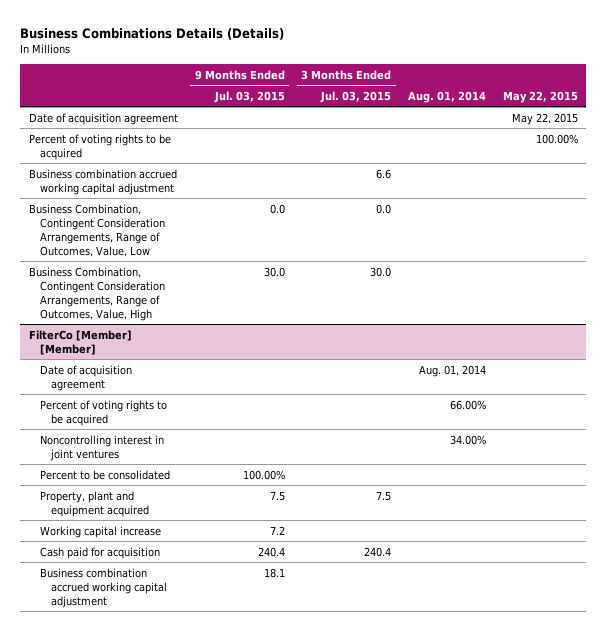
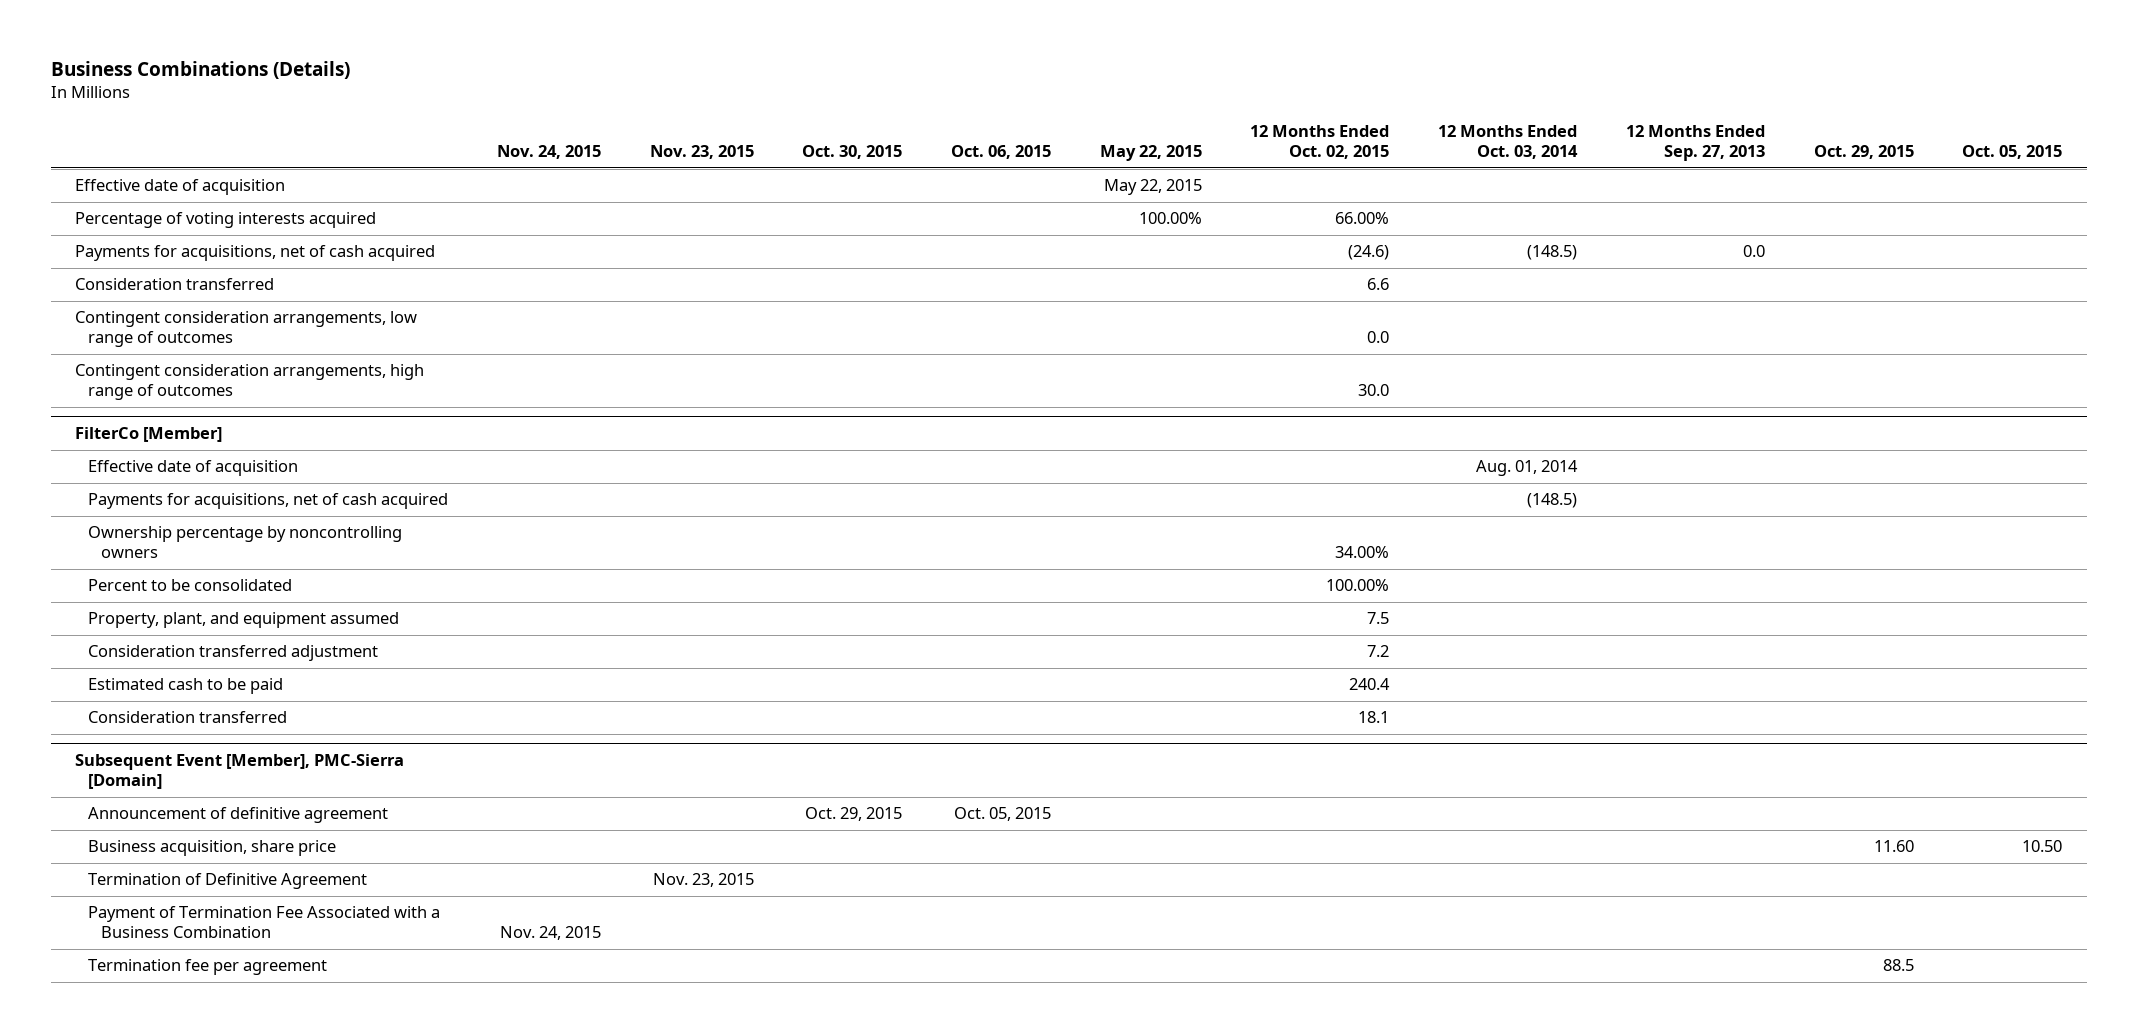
- Business Combinations Details (Details)
+ Business Combinations (Details)
- | 9 Months Ended Jul. 03, 2015 | 3 Months Ended Jul. 03, 2015 | Aug. 01, 2014 | May 22, 2015
+ | Nov. 24, 2015 | Nov. 23, 2015 | Oct. 30, 2015 | Oct. 06, 2015 | May 22, 2015 | 12 Months Ended Oct. 02, 2015 | 12 Months Ended Oct. 03, 2014 | 12 Months Ended Sep. 27, 2013 | Oct. 29, 2015 | Oct. 05, 2015
- Date of acquisition agreement | | | | May 22, 2015
- Percent of voting rights to be acquired | | | | 100.00%
- Business combination accrued working capital adjustment | | 6.6 | |
- Business Combination, Contingent Consideration Arrangements, Range of Outcomes, Value, Low | 0.0 | 0.0 | |
- Business Combination, Contingent Consideration Arrangements, Range of Outcomes, Value, High | 30.0 | 30.0 | |
- FilterCo [Member] [Member]
- Date of acquisition agreement | | | Aug. 01, 2014 |
- Percent of voting rights to be acquired | | | 66.00% |
- Noncontrolling interest in joint ventures | | | 34.00% |
+ Effective date of acquisition | | | | | May 22, 2015 | | | | |
+ Percentage of voting interests acquired | | | | | 100.00% | 66.00% | | | |
+ Payments for acquisitions, net of cash acquired | | | | | | (24.6) | (148.5) | 0.0 | |
+ Consideration transferred | | | | | | 6.6 | | | |
+ Contingent consideration arrangements, low range of outcomes | | | | | | 0.0 | | | |
+ Contingent consideration arrangements, high range of outcomes | | | | | | 30.0 | | | |
+ FilterCo [Member]
+ Effective date of acquisition | | | | | | | Aug. 01, 2014 | | |
+ Payments for acquisitions, net of cash acquired | | | | | | | (148.5) | | |
+ Ownership percentage by noncontrolling owners | | | | | | 34.00% | | | |
- Property, plant and equipment acquired | 7.5 | 7.5 | |
- Working capital increase | 7.2 | | |
- Cash paid for acquisition | 240.4 | 240.4 | |
- Business combination accrued working capital adjustment | 18.1 | | |
+ Property, plant, and equipment assumed | | | | | | 7.5 | | | |
+ Consideration transferred adjustment | | | | | | 7.2 | | | |
+ Estimated cash to be paid | | | | | | 240.4 | | | |
+ Consideration transferred | | | | | | 18.1 | | | |
+ Subsequent Event [Member], PMC-Sierra [Domain]
+ Announcement of definitive agreement | | | Oct. 29, 2015 | Oct. 05, 2015 | | | | | |
+ Business acquisition, share price | | | | | | | | | 11.60 | 10.50
+ Termination of Definitive Agreement | | Nov. 23, 2015 | | | | | | | |
+ Payment of Termination Fee Associated with a Business Combination | Nov. 24, 2015 | | | | | | | | |
+ Termination fee per agreement | | | | | | | | | 88.5 |

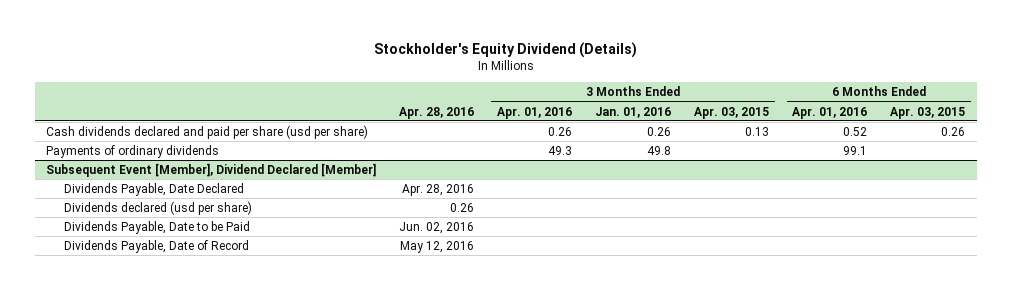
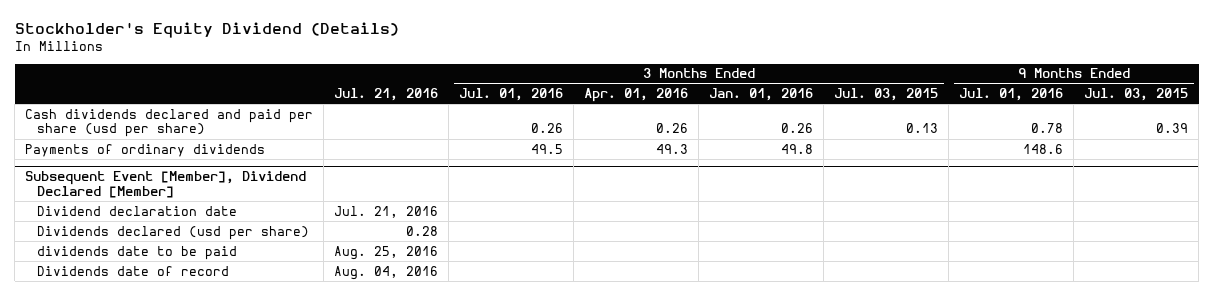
- | Apr. 28, 2016 | 3 Months Ended Apr. 01, 2016 | 3 Months Ended Jan. 01, 2016 | 3 Months Ended Apr. 03, 2015 | 6 Months Ended Apr. 01, 2016 | 6 Months Ended Apr. 03, 2015
+ | Jul. 21, 2016 | 3 Months Ended Jul. 01, 2016 | 3 Months Ended Apr. 01, 2016 | 3 Months Ended Jan. 01, 2016 | 3 Months Ended Jul. 03, 2015 | 9 Months Ended Jul. 01, 2016 | 9 Months Ended Jul. 03, 2015
@ Subsequent Event [Member], Dividend Declared [Member]
- Dividends Payable, Date Declared | Apr. 28, 2016 | | | | |
+ Dividend declaration date | Jul. 21, 2016 | | | | | |
- Dividends Payable, Date to be Paid | Jun. 02, 2016 | | | | |
- Dividends Payable, Date of Record | May 12, 2016 | | | | |
+ dividends date to be paid | Aug. 25, 2016 | | | | | |
+ Dividends date of record | Aug. 04, 2016 | | | | | |

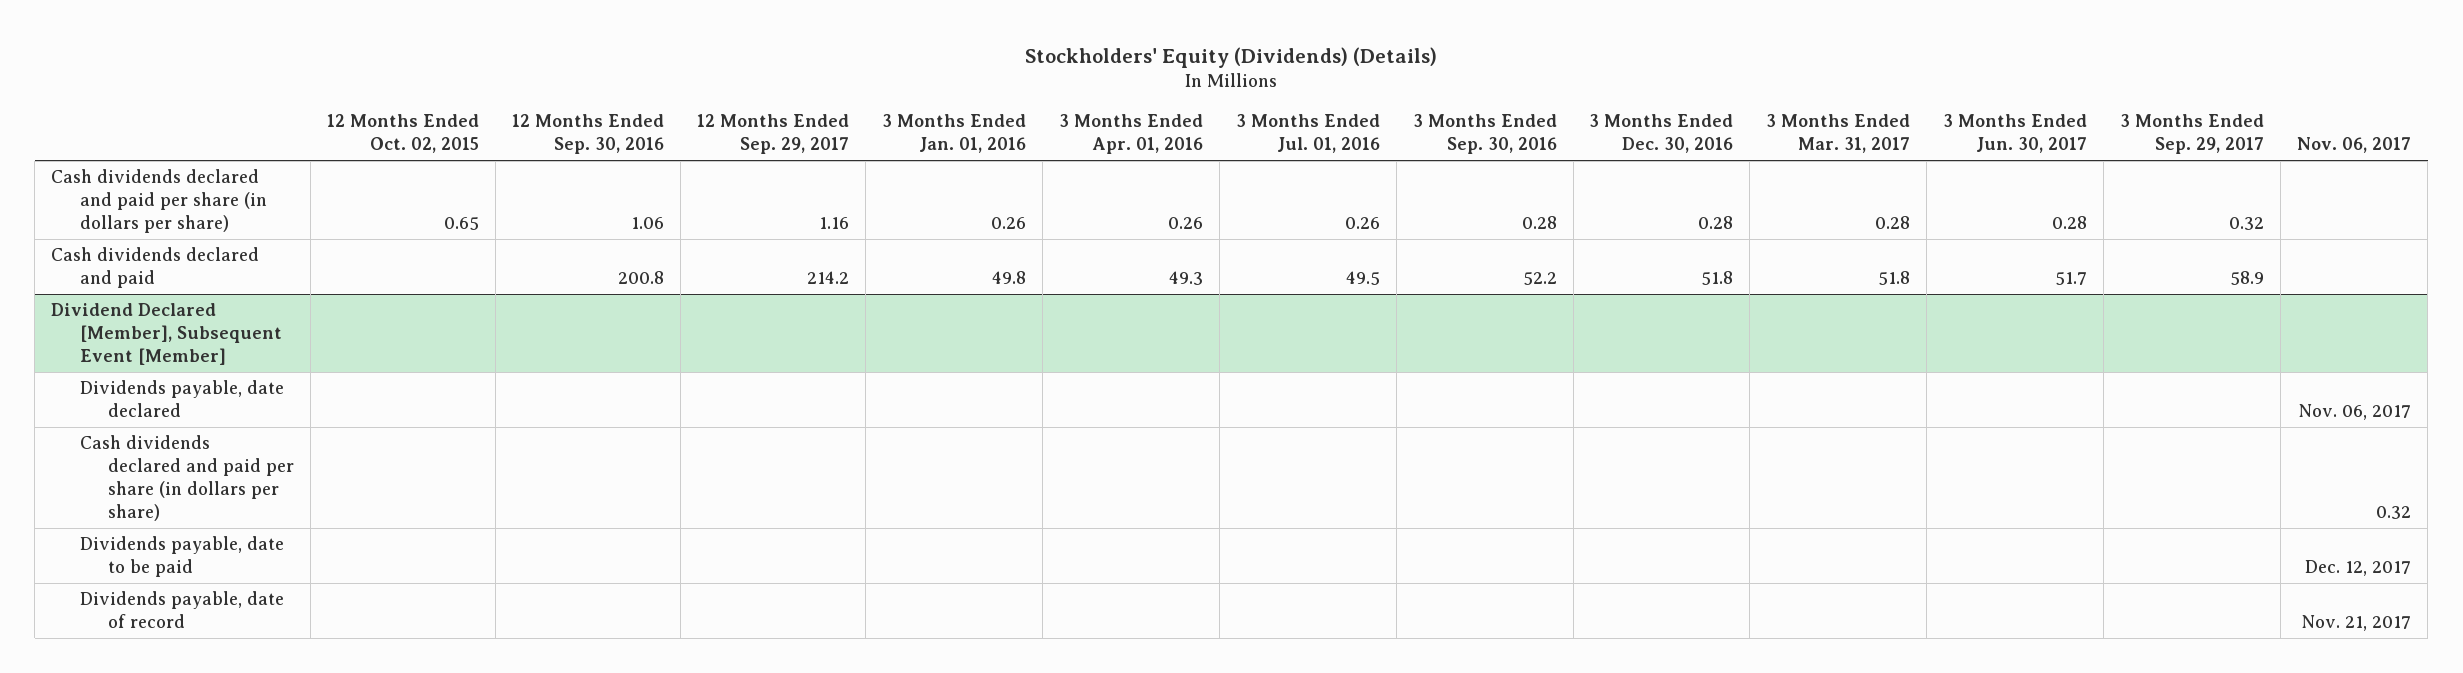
- Stockholder's Equity Dividend (Details)
+ Stockholders' Equity (Dividends) (Details)
- | Jul. 21, 2016 | 3 Months Ended Jul. 01, 2016 | 3 Months Ended Apr. 01, 2016 | 3 Months Ended Jan. 01, 2016 | 3 Months Ended Jul. 03, 2015 | 9 Months Ended Jul. 01, 2016 | 9 Months Ended Jul. 03, 2015
+ | 12 Months Ended Oct. 02, 2015 | 12 Months Ended Sep. 30, 2016 | 12 Months Ended Sep. 29, 2017 | 3 Months Ended Jan. 01, 2016 | 3 Months Ended Apr. 01, 2016 | 3 Months Ended Jul. 01, 2016 | 3 Months Ended Sep. 30, 2016 | 3 Months Ended Dec. 30, 2016 | 3 Months Ended Mar. 31, 2017 | 3 Months Ended Jun. 30, 2017 | 3 Months Ended Sep. 29, 2017 | Nov. 06, 2017
- Cash dividends declared and paid per share (usd per share) | | 0.26 | 0.26 | 0.26 | 0.13 | 0.78 | 0.39
- Payments of ordinary dividends | | 49.5 | 49.3 | 49.8 | | 148.6 |
- Subsequent Event [Member], Dividend Declared [Member]
- Dividend declaration date | Jul. 21, 2016 | | | | | |
- Dividends declared (usd per share) | 0.28 | | | | | |
- dividends date to be paid | Aug. 25, 2016 | | | | | |
- Dividends date of record | Aug. 04, 2016 | | | | | |
+ Cash dividends declared and paid per share (in dollars per share) | 0.65 | 1.06 | 1.16 | 0.26 | 0.26 | 0.26 | 0.28 | 0.28 | 0.28 | 0.28 | 0.32 |
+ Cash dividends declared and paid | | 200.8 | 214.2 | 49.8 | 49.3 | 49.5 | 52.2 | 51.8 | 51.8 | 51.7 | 58.9 |
+ Dividend Declared [Member], Subsequent Event [Member]
+ Dividends payable, date declared | | | | | | | | | | | | Nov. 06, 2017
+ Cash dividends declared and paid per share (in dollars per share) | | | | | | | | | | | | 0.32
+ Dividends payable, date to be paid | | | | | | | | | | | | Dec. 12, 2017
+ Dividends payable, date of record | | | | | | | | | | | | Nov. 21, 2017

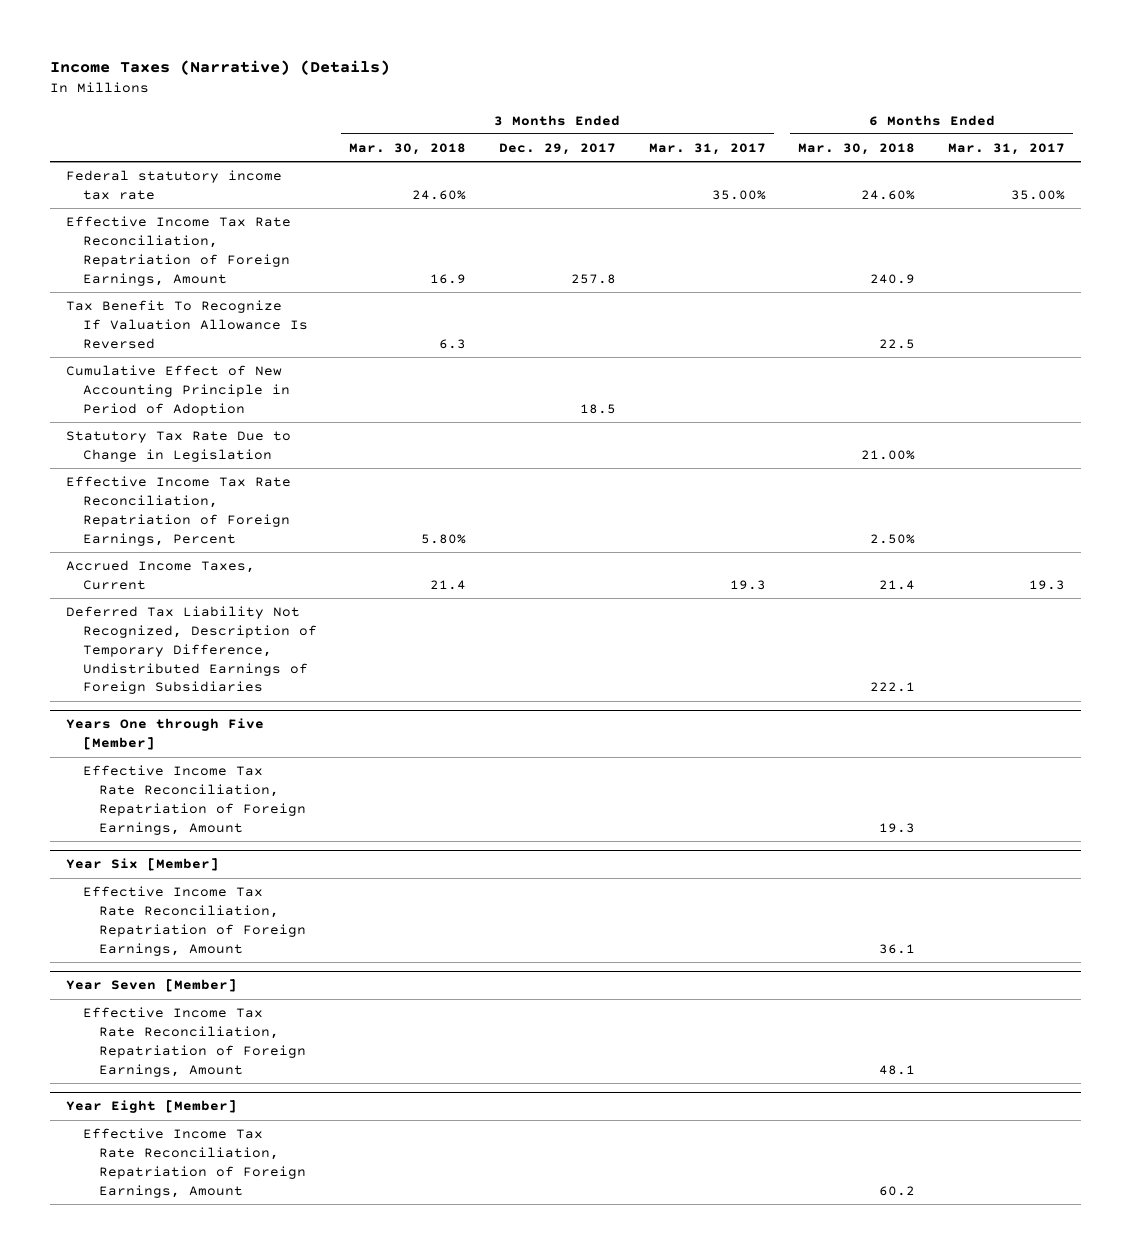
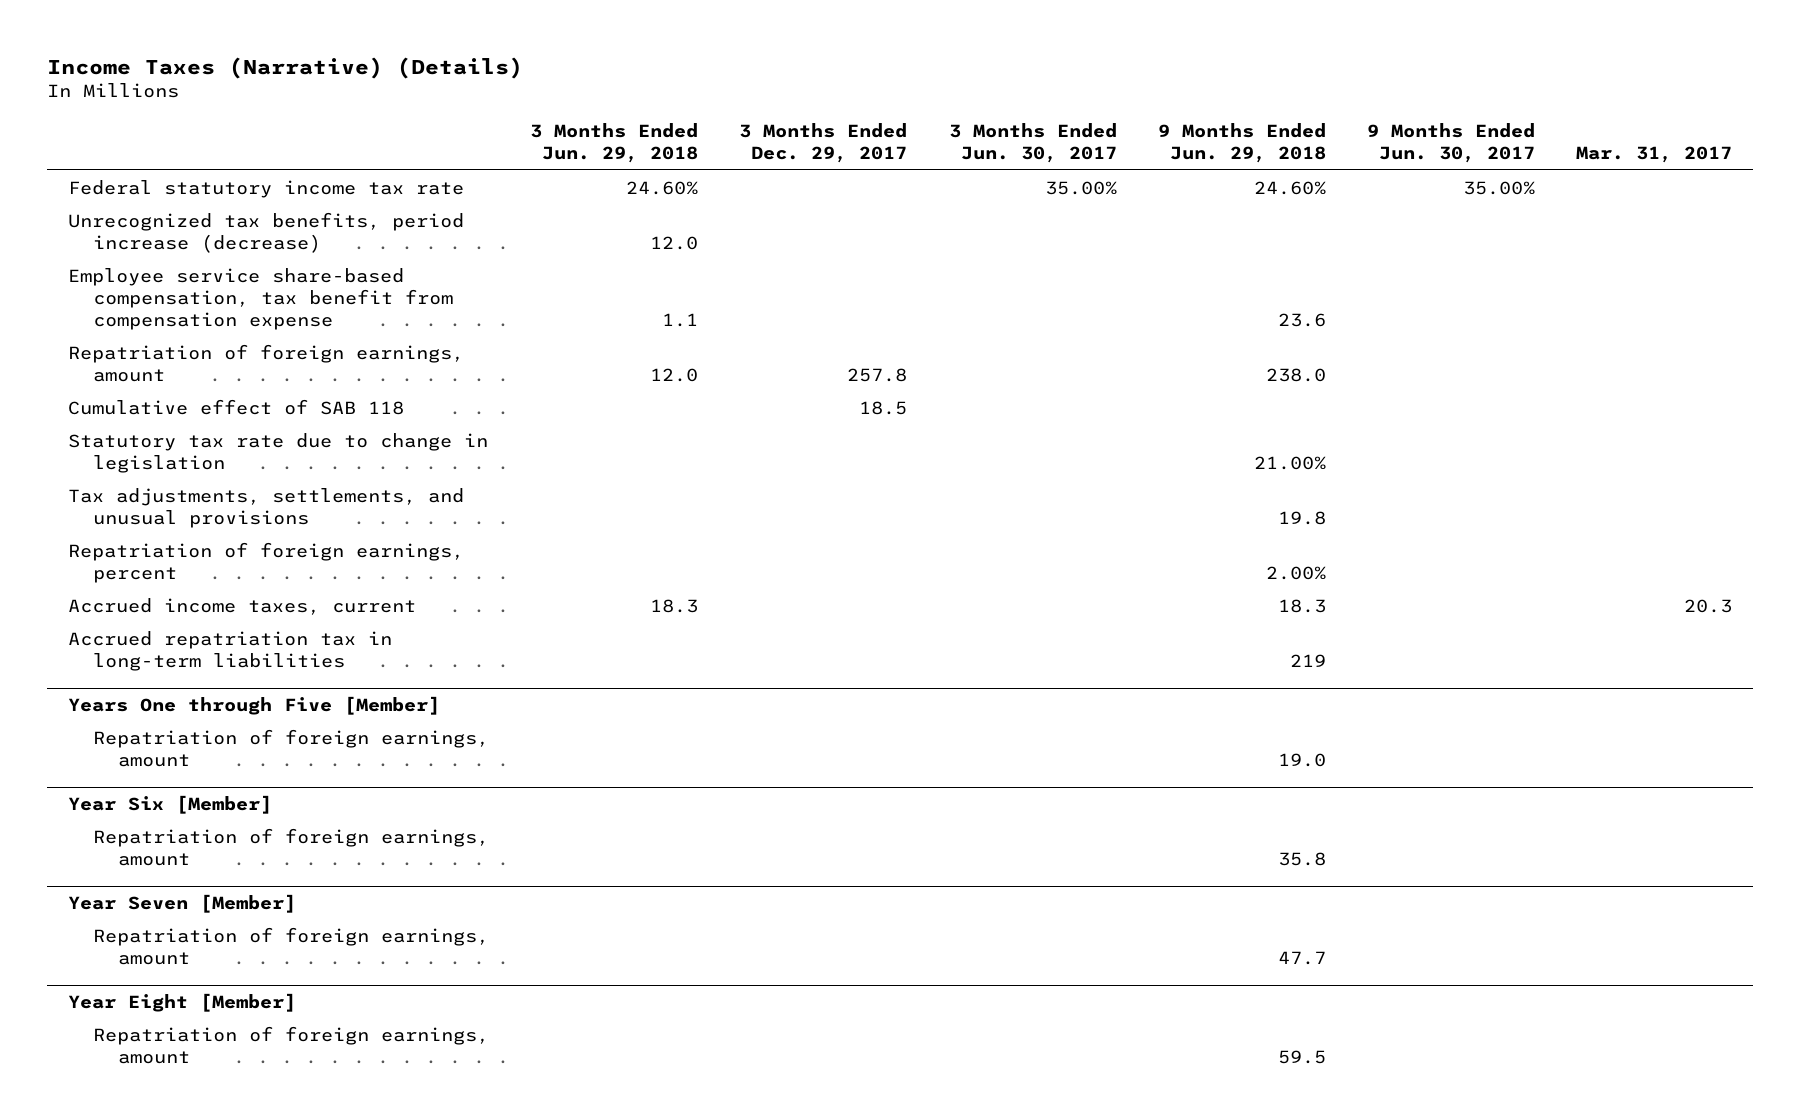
- | 3 Months Ended Mar. 30, 2018 | 3 Months Ended Dec. 29, 2017 | 3 Months Ended Mar. 31, 2017 | 6 Months Ended Mar. 30, 2018 | 6 Months Ended Mar. 31, 2017
+ | 3 Months Ended Jun. 29, 2018 | 3 Months Ended Dec. 29, 2017 | 3 Months Ended Jun. 30, 2017 | 9 Months Ended Jun. 29, 2018 | 9 Months Ended Jun. 30, 2017 | Mar. 31, 2017
- Effective Income Tax Rate Reconciliation, Repatriation of Foreign Earnings, Amount | 16.9 | 257.8 | | 240.9 |
- Tax Benefit To Recognize If Valuation Allowance Is Reversed | 6.3 | | | 22.5 |
- Cumulative Effect of New Accounting Principle in Period of Adoption | | 18.5 | | |
- Statutory Tax Rate Due to Change in Legislation | | | | 21.00% |
- Effective Income Tax Rate Reconciliation, Repatriation of Foreign Earnings, Percent | 5.80% | | | 2.50% |
- Accrued Income Taxes, Current | 21.4 | | 19.3 | 21.4 | 19.3
- Deferred Tax Liability Not Recognized, Description of Temporary Difference, Undistributed Earnings of Foreign Subsidiaries | | | | 222.1 |
+ Unrecognized tax benefits, period increase (decrease) | 12.0 | | | | |
+ Employee service share-based compensation, tax benefit from compensation expense | 1.1 | | | 23.6 | |
+ Repatriation of foreign earnings, amount | 12.0 | 257.8 | | 238.0 | |
+ Cumulative effect of SAB 118 | | 18.5 | | | |
+ Statutory tax rate due to change in legislation | | | | 21.00% | |
+ Tax adjustments, settlements, and unusual provisions | | | | 19.8 | |
+ Repatriation of foreign earnings, percent | | | | 2.00% | |
+ Accrued income taxes, current | 18.3 | | | 18.3 | | 20.3
+ Accrued repatriation tax in long-term liabilities | | | | 219 | |
@ Years One through Five [Member]
- Effective Income Tax Rate Reconciliation, Repatriation of Foreign Earnings, Amount | | | | 19.3 |
+ Repatriation of foreign earnings, amount | | | | 19.0 | |
@ Year Six [Member]
- Effective Income Tax Rate Reconciliation, Repatriation of Foreign Earnings, Amount | | | | 36.1 |
+ Repatriation of foreign earnings, amount | | | | 35.8 | |
@ Year Seven [Member]
- Effective Income Tax Rate Reconciliation, Repatriation of Foreign Earnings, Amount | | | | 48.1 |
+ Repatriation of foreign earnings, amount | | | | 47.7 | |
@ Year Eight [Member]
- Effective Income Tax Rate Reconciliation, Repatriation of Foreign Earnings, Amount | | | | 60.2 |
+ Repatriation of foreign earnings, amount | | | | 59.5 | |

